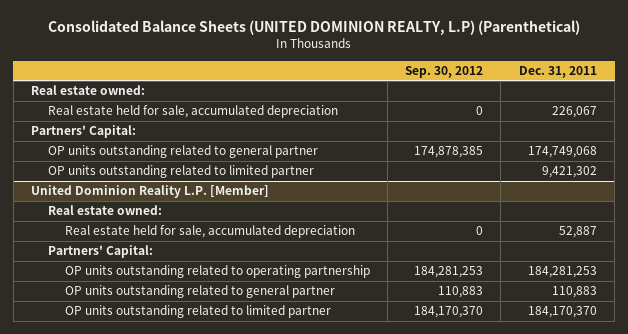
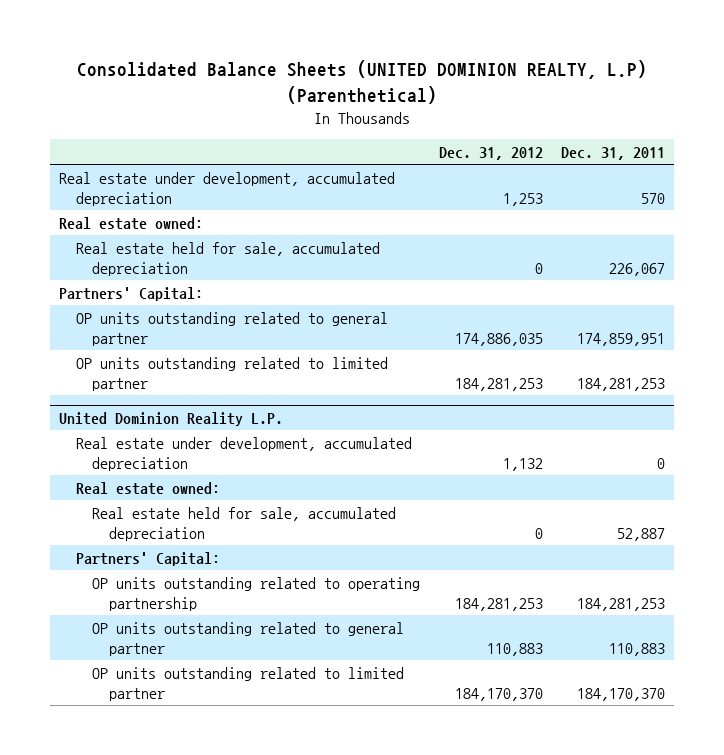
- | Sep. 30, 2012 | Dec. 31, 2011
+ | Dec. 31, 2012 | Dec. 31, 2011
+ Real estate under development, accumulated depreciation | 1,253 | 570
- OP units outstanding related to general partner | 174,878,385 | 174,749,068
- OP units outstanding related to limited partner | | 9,421,302
- United Dominion Reality L.P. [Member]
+ OP units outstanding related to general partner | 174,886,035 | 174,859,951
+ OP units outstanding related to limited partner | 184,281,253 | 184,281,253
+ United Dominion Reality L.P.
+ Real estate under development, accumulated depreciation | 1,132 | 0

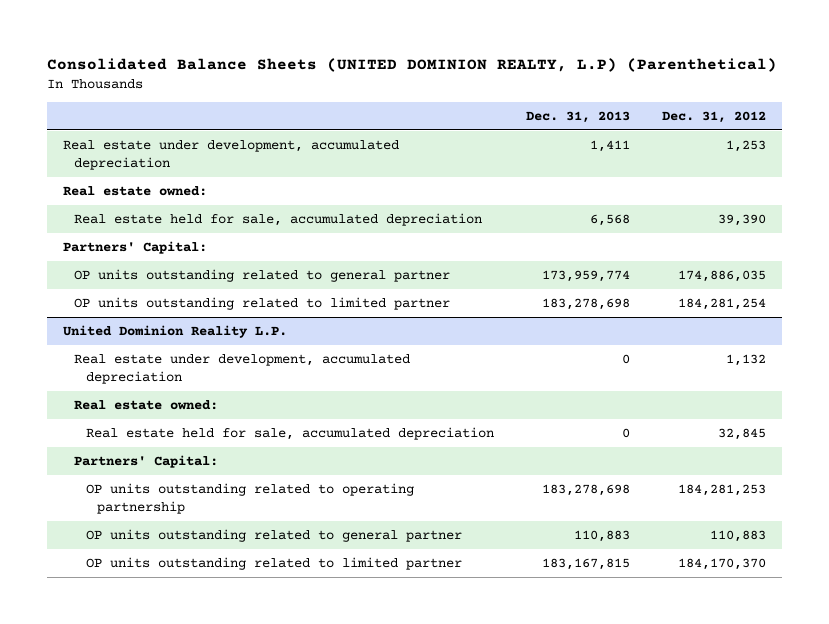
- | Dec. 31, 2012 | Dec. 31, 2011
+ | Dec. 31, 2013 | Dec. 31, 2012
- Real estate held for sale, accumulated depreciation | 0 | 226,067
+ Real estate held for sale, accumulated depreciation | 6,568 | 39,390
- OP units outstanding related to limited partner | 184,281,253 | 184,281,253
+ OP units outstanding related to limited partner | 183,278,698 | 184,281,254
@ United Dominion Reality L.P.
- Real estate held for sale, accumulated depreciation | 0 | 52,887
+ Real estate held for sale, accumulated depreciation | 0 | 32,845

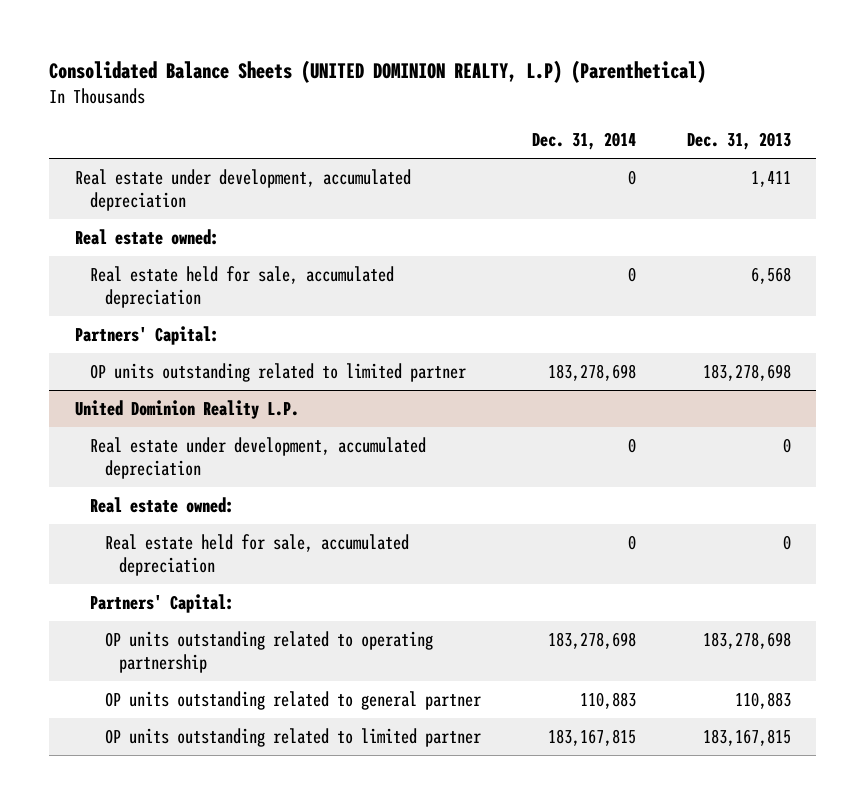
- | Dec. 31, 2013 | Dec. 31, 2012
+ | Dec. 31, 2014 | Dec. 31, 2013
- OP units outstanding related to general partner | 173,959,774 | 174,886,035

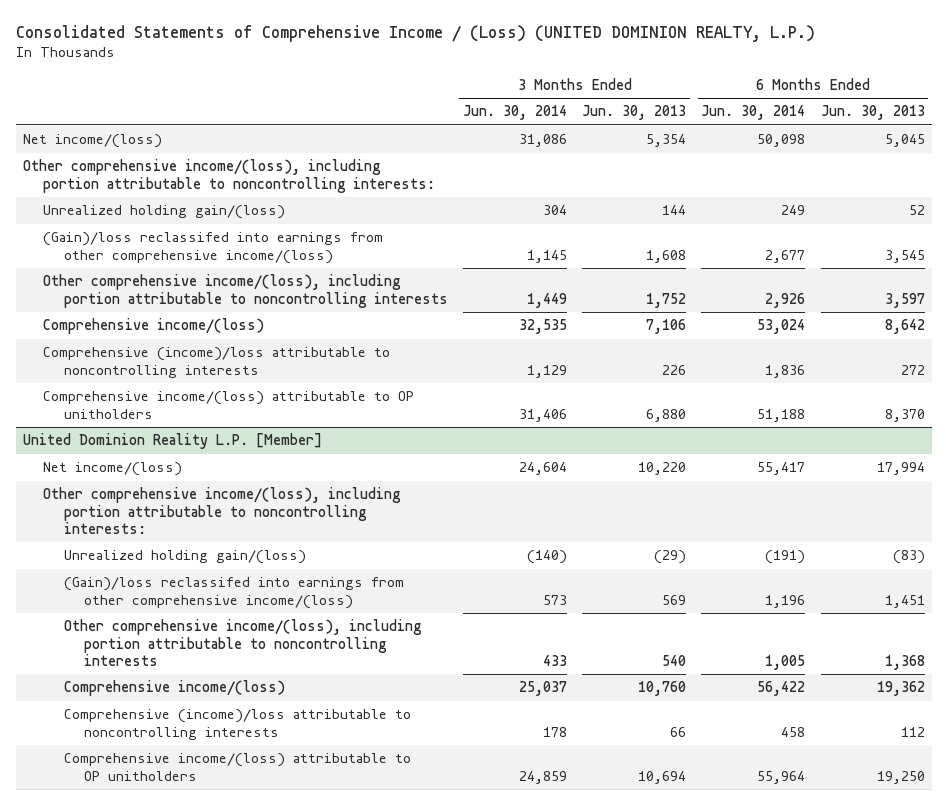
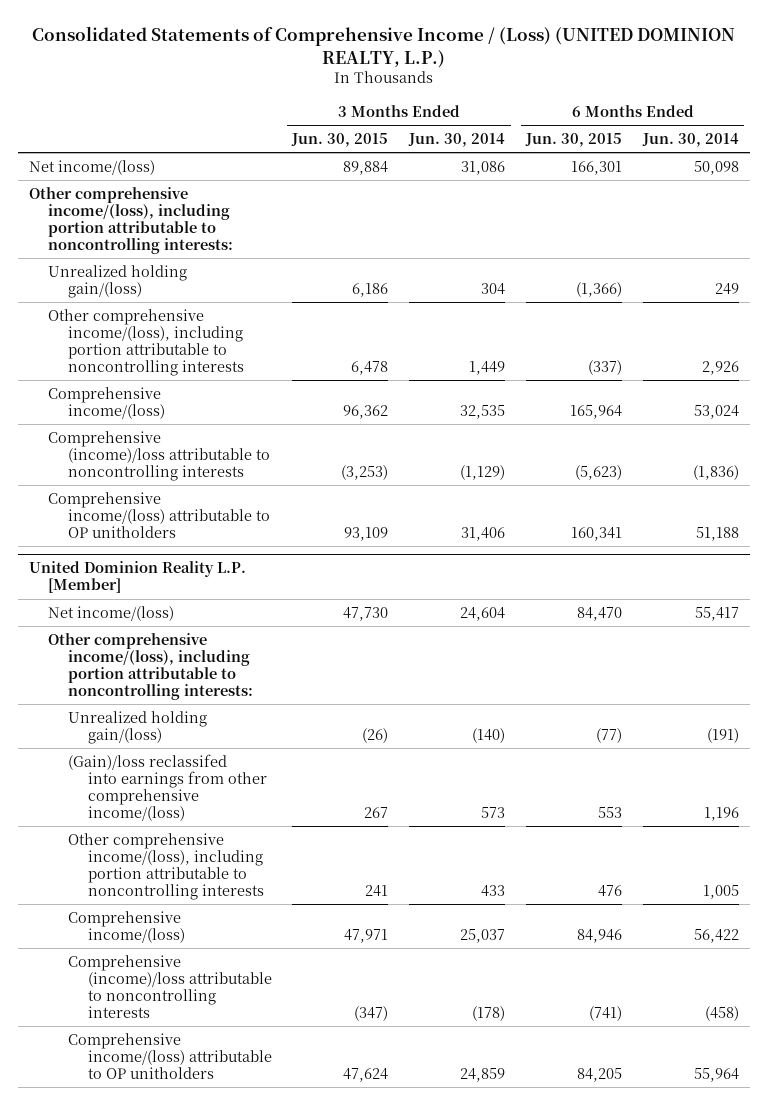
- | 3 Months Ended Jun. 30, 2014 | 3 Months Ended Jun. 30, 2013 | 6 Months Ended Jun. 30, 2014 | 6 Months Ended Jun. 30, 2013
+ | 3 Months Ended Jun. 30, 2015 | 3 Months Ended Jun. 30, 2014 | 6 Months Ended Jun. 30, 2015 | 6 Months Ended Jun. 30, 2014
- (Gain)/loss reclassifed into earnings from other comprehensive income/(loss) | 1,145 | 1,608 | 2,677 | 3,545
- Comprehensive (income)/loss attributable to noncontrolling interests | 1,129 | 226 | 1,836 | 272
+ Comprehensive (income)/loss attributable to noncontrolling interests | (3,253) | (1,129) | (5,623) | (1,836)
@ United Dominion Reality L.P. [Member]
- Comprehensive (income)/loss attributable to noncontrolling interests | 178 | 66 | 458 | 112
+ Comprehensive (income)/loss attributable to noncontrolling interests | (347) | (178) | (741) | (458)

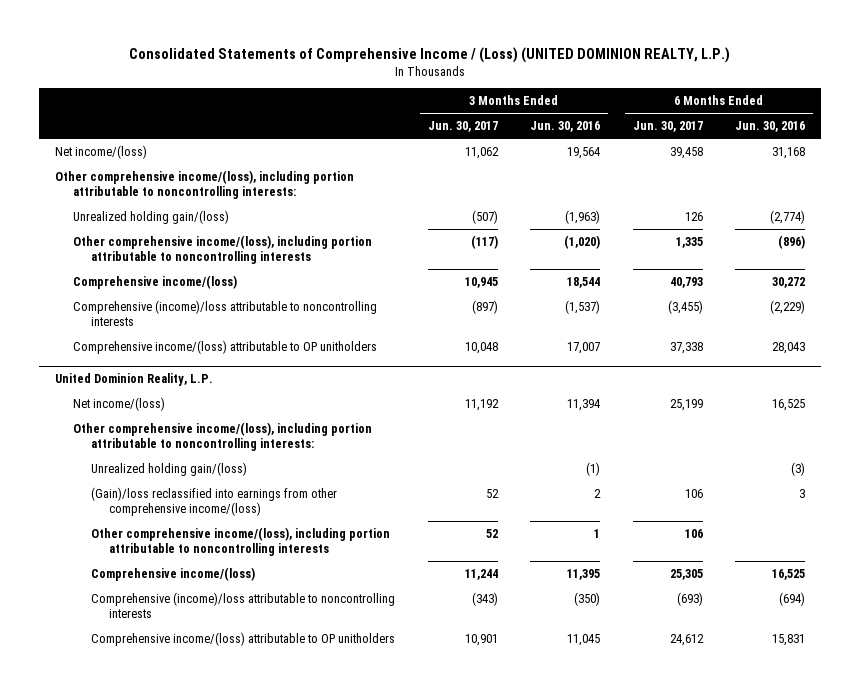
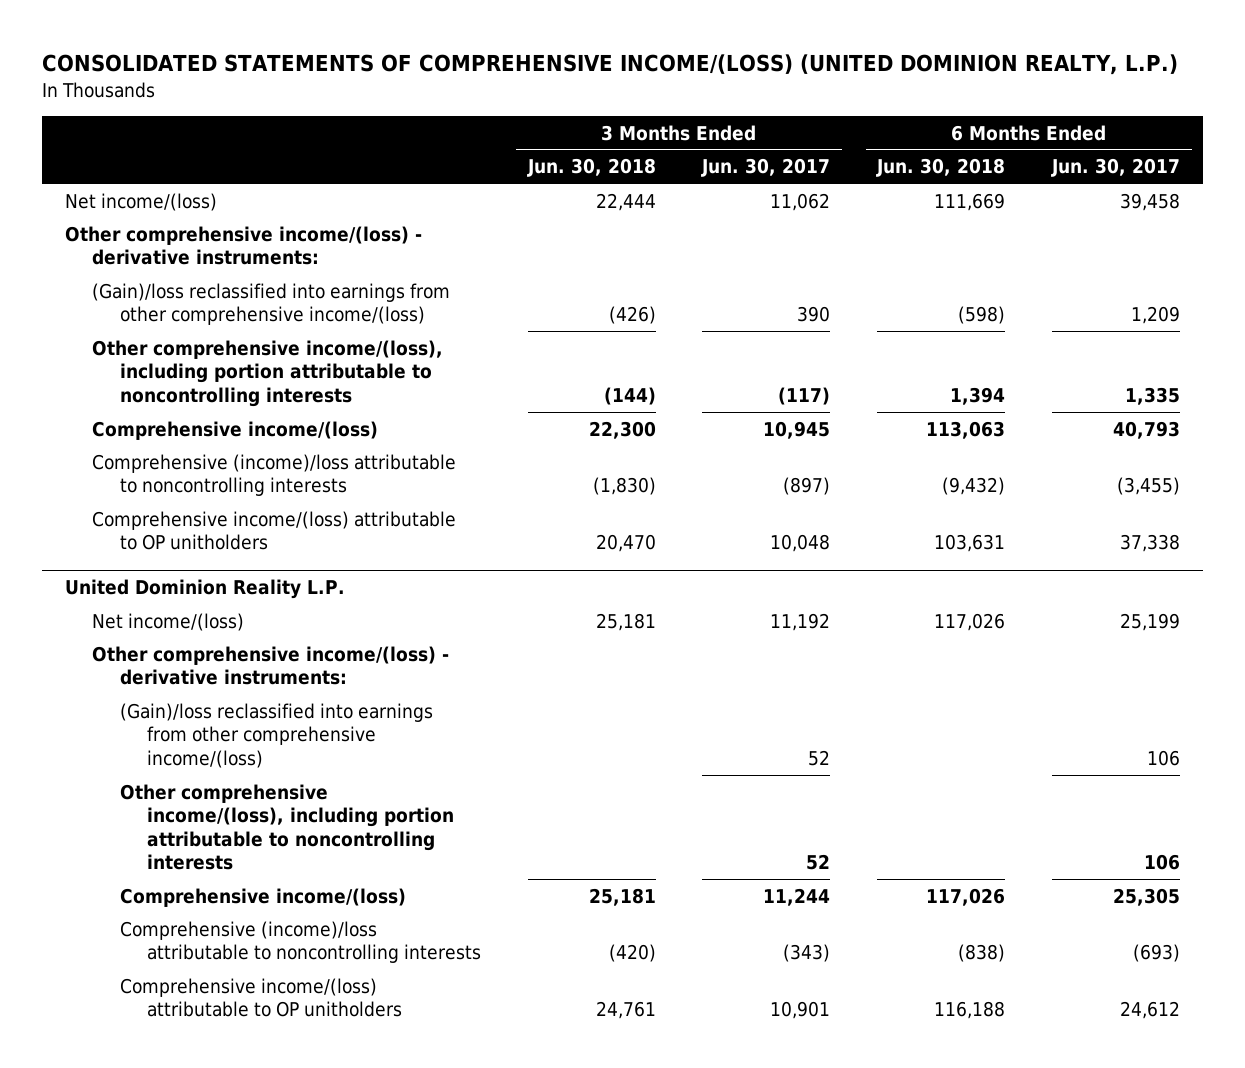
- Consolidated Statements of Comprehensive Income / (Loss) (UNITED DOMINION REALTY, L.P.)
+ CONSOLIDATED STATEMENTS OF COMPREHENSIVE INCOME/(LOSS) (UNITED DOMINION REALTY, L.P.)
- | 3 Months Ended Jun. 30, 2017 | 3 Months Ended Jun. 30, 2016 | 6 Months Ended Jun. 30, 2017 | 6 Months Ended Jun. 30, 2016
+ | 3 Months Ended Jun. 30, 2018 | 3 Months Ended Jun. 30, 2017 | 6 Months Ended Jun. 30, 2018 | 6 Months Ended Jun. 30, 2017
- Other comprehensive income/(loss), including portion attributable to noncontrolling interests:
- Unrealized holding gain/(loss) | (507) | (1,963) | 126 | (2,774)
+ Other comprehensive income/(loss) - derivative instruments:
+ (Gain)/loss reclassified into earnings from other comprehensive income/(loss) | (426) | 390 | (598) | 1,209
- United Dominion Reality, L.P.
+ United Dominion Reality L.P.
- Other comprehensive income/(loss), including portion attributable to noncontrolling interests:
- Unrealized holding gain/(loss) | | (1) | | (3)
+ Other comprehensive income/(loss) - derivative instruments:

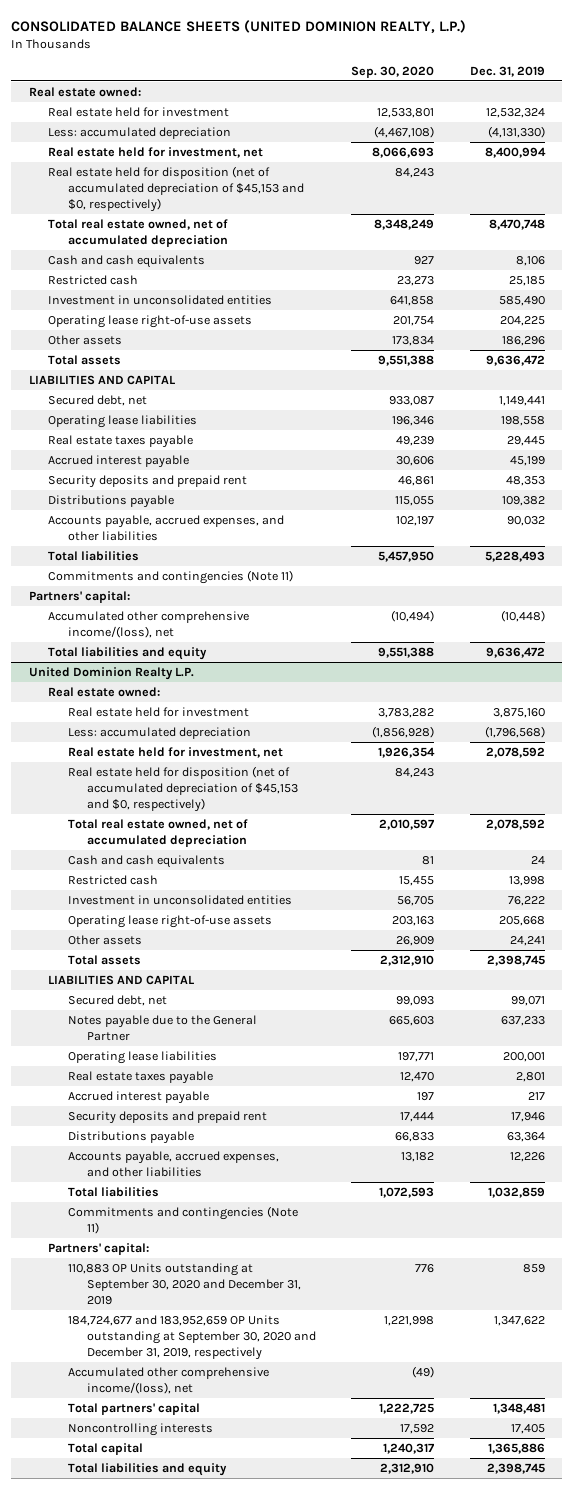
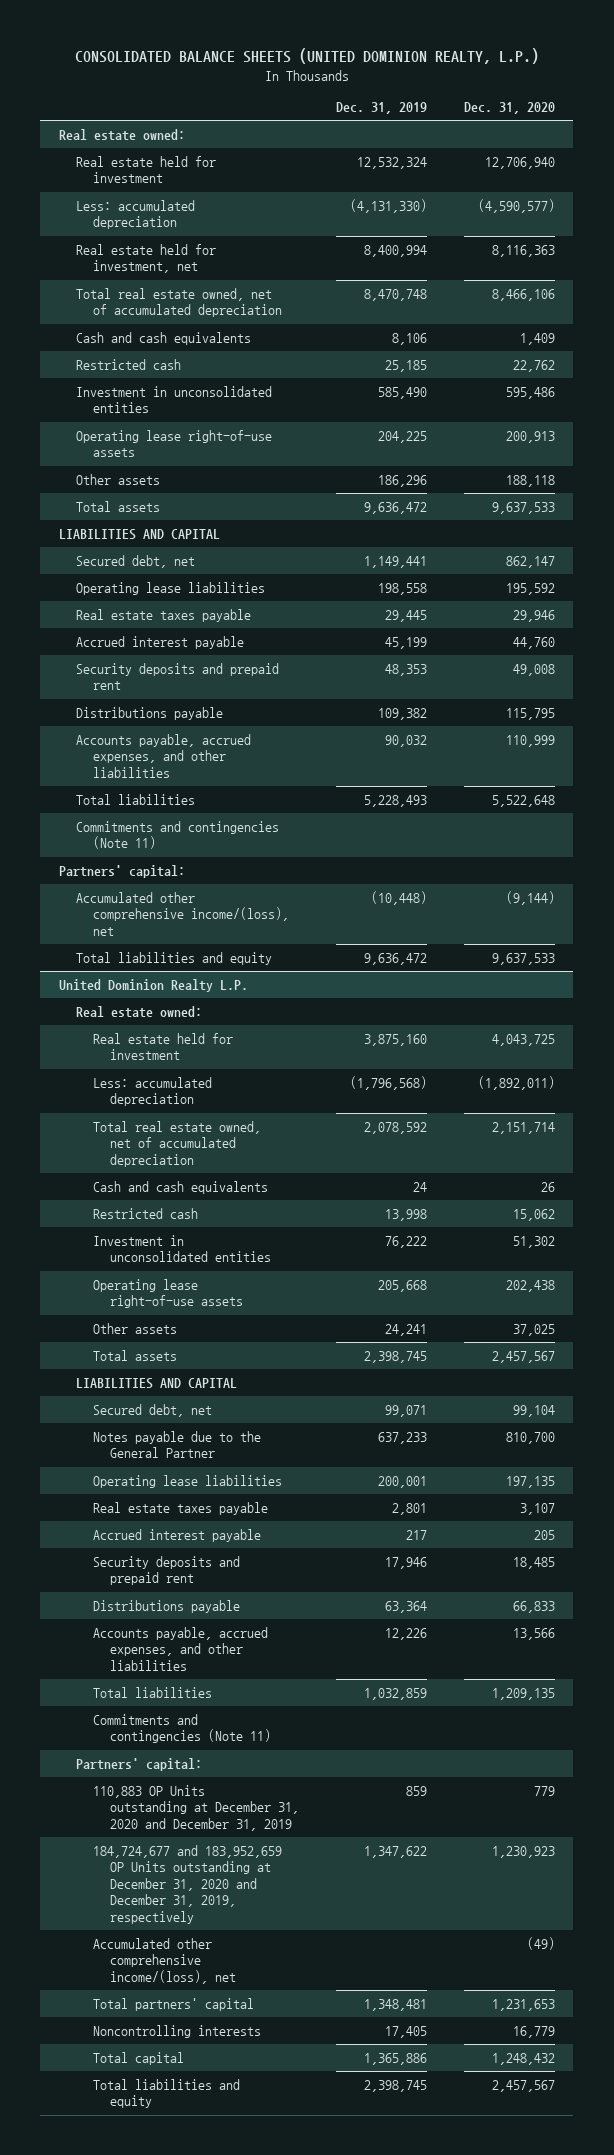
- | Sep. 30, 2020 | Dec. 31, 2019
+ | Dec. 31, 2019 | Dec. 31, 2020
- Real estate held for disposition (net of accumulated depreciation of $45,153 and $0, respectively) | 84,243 |
@ United Dominion Realty L.P.
- Real estate held for investment, net | 1,926,354 | 2,078,592
- Real estate held for disposition (net of accumulated depreciation of $45,153 and $0, respectively) | 84,243 |
- 110,883 OP Units outstanding at September 30, 2020 and December 31, 2019 | 776 | 859
- 184,724,677 and 183,952,659 OP Units outstanding at September 30, 2020 and December 31, 2019, respectively | 1,221,998 | 1,347,622
+ 110,883 OP Units outstanding at December 31, 2020 and December 31, 2019 | 859 | 779
+ 184,724,677 and 183,952,659 OP Units outstanding at December 31, 2020 and December 31, 2019, respectively | 1,347,622 | 1,230,923

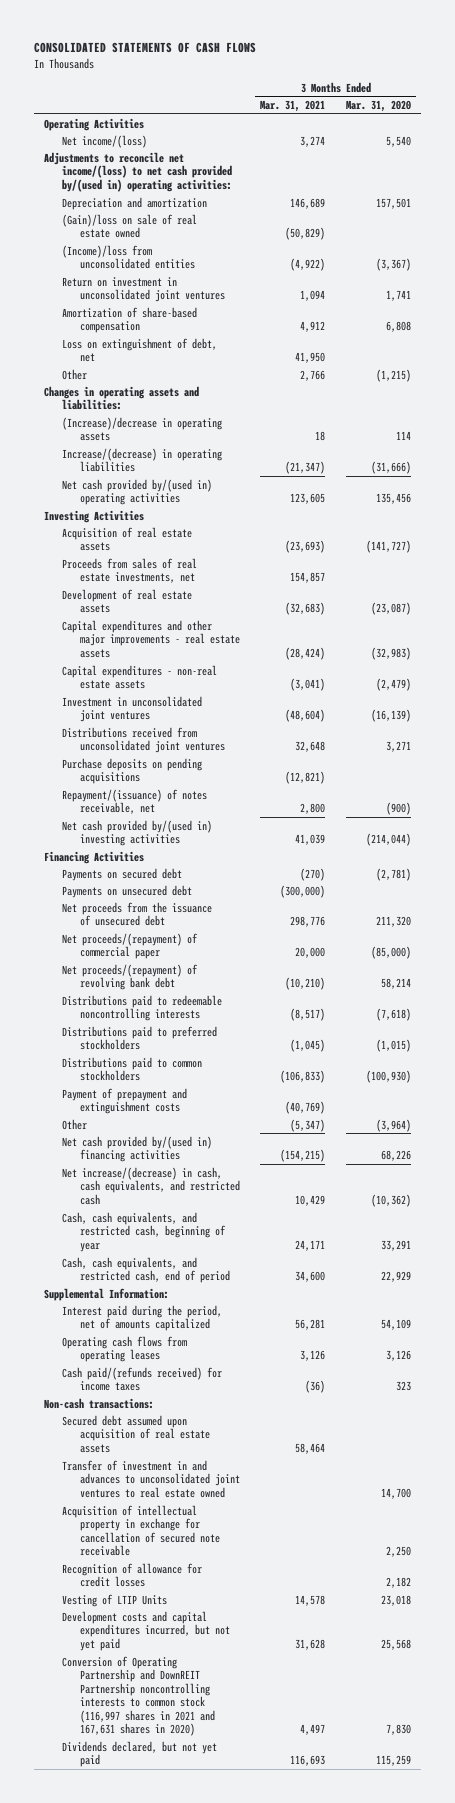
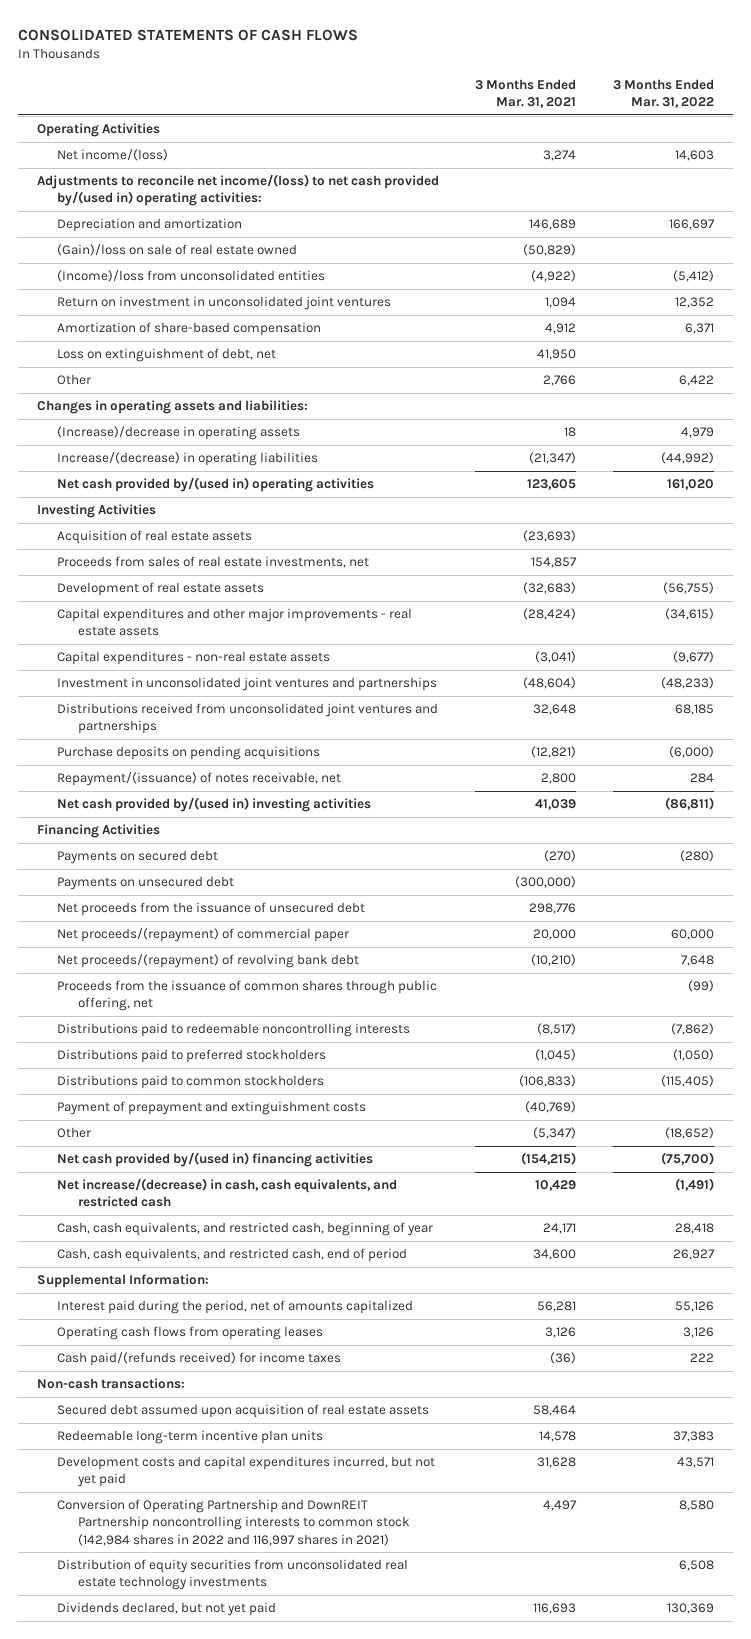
- | 3 Months Ended Mar. 31, 2021 | 3 Months Ended Mar. 31, 2020
+ | 3 Months Ended Mar. 31, 2021 | 3 Months Ended Mar. 31, 2022
- Investment in unconsolidated joint ventures | (48,604) | (16,139)
- Distributions received from unconsolidated joint ventures | 32,648 | 3,271
+ Investment in unconsolidated joint ventures and partnerships | (48,604) | (48,233)
+ Distributions received from unconsolidated joint ventures and partnerships | 32,648 | 68,185
+ Proceeds from the issuance of common shares through public offering, net | | (99)
- Transfer of investment in and advances to unconsolidated joint ventures to real estate owned | | 14,700
- Acquisition of intellectual property in exchange for cancellation of secured note receivable | | 2,250
- Recognition of allowance for credit losses | | 2,182
- Vesting of LTIP Units | 14,578 | 23,018
+ Redeemable long-term incentive plan units | 14,578 | 37,383
- Conversion of Operating Partnership and DownREIT Partnership noncontrolling interests to common stock (116,997 shares in 2021 and 167,631 shares in 2020) | 4,497 | 7,830
+ Conversion of Operating Partnership and DownREIT Partnership noncontrolling interests to common stock (142,984 shares in 2022 and 116,997 shares in 2021) | 4,497 | 8,580
+ Distribution of equity securities from unconsolidated real estate technology investments | | 6,508

